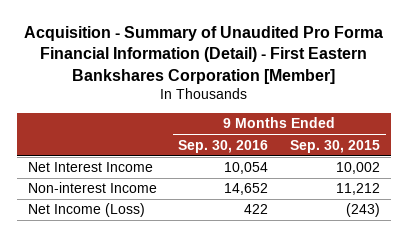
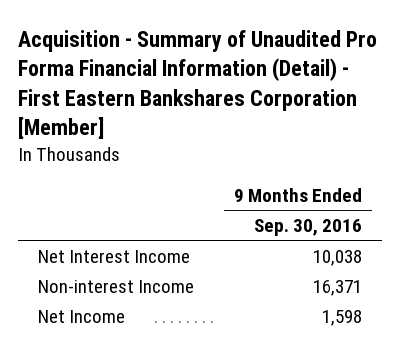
- | 9 Months Ended Sep. 30, 2016 | 9 Months Ended Sep. 30, 2015
+ | 9 Months Ended Sep. 30, 2016
- Net Interest Income | 10,054 | 10,002
- Non-interest Income | 14,652 | 11,212
- Net Income (Loss) | 422 | (243)
+ Net Interest Income | 10,038
+ Non-interest Income | 16,371
+ Net Income | 1,598

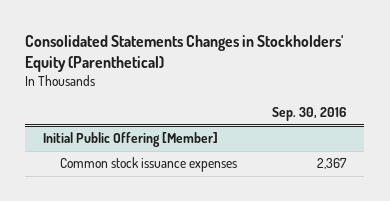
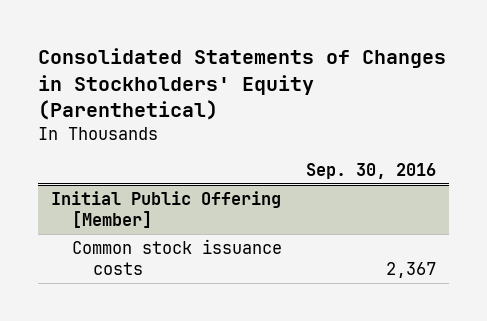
- Consolidated Statements Changes in Stockholders' Equity (Parenthetical)
+ Consolidated Statements of Changes in Stockholders' Equity (Parenthetical)
@ Initial Public Offering [Member]
- Common stock issuance expenses | 2,367
+ Common stock issuance costs | 2,367

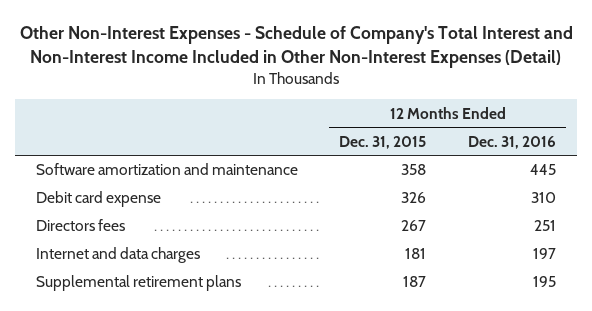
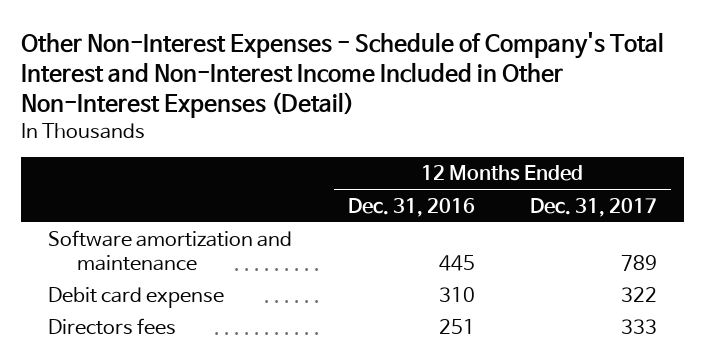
- | 12 Months Ended Dec. 31, 2015 | 12 Months Ended Dec. 31, 2016
+ | 12 Months Ended Dec. 31, 2016 | 12 Months Ended Dec. 31, 2017
- Internet and data charges | 181 | 197
- Supplemental retirement plans | 187 | 195

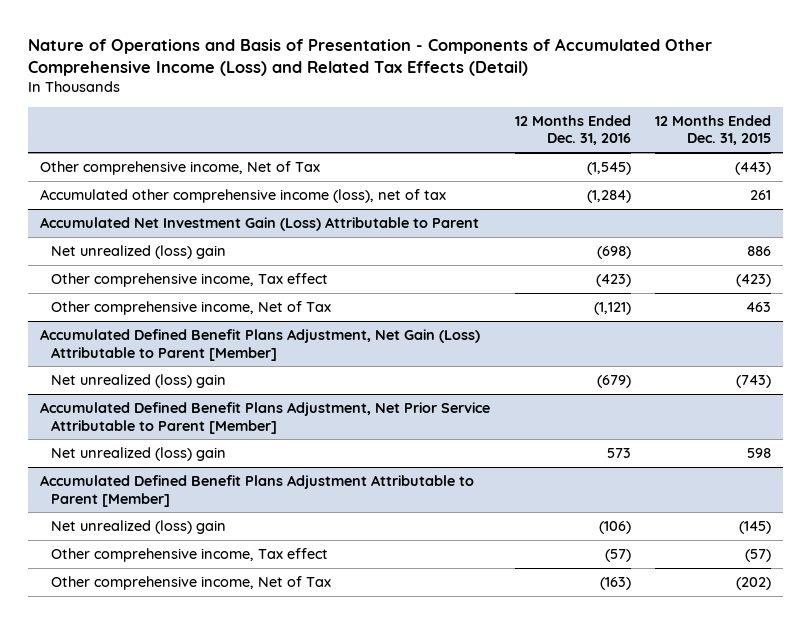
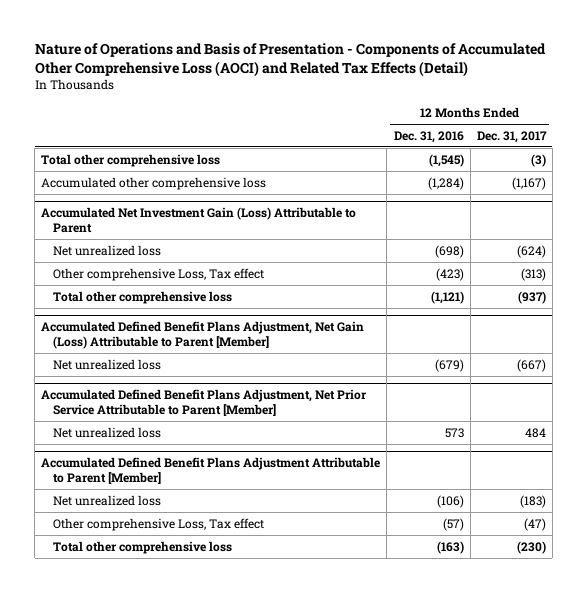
- Nature of Operations and Basis of Presentation - Components of Accumulated Other Comprehensive Income (Loss) and Related Tax Effects (Detail)
+ Nature of Operations and Basis of Presentation - Components of Accumulated Other Comprehensive Loss (AOCI) and Related Tax Effects (Detail)
- | 12 Months Ended Dec. 31, 2016 | 12 Months Ended Dec. 31, 2015
+ | 12 Months Ended Dec. 31, 2016 | 12 Months Ended Dec. 31, 2017
- Other comprehensive income, Net of Tax | (1,545) | (443)
- Accumulated other comprehensive income (loss), net of tax | (1,284) | 261
+ Total other comprehensive loss | (1,545) | (3)
+ Accumulated other comprehensive loss | (1,284) | (1,167)
@ Accumulated Net Investment Gain (Loss) Attributable to Parent
- Net unrealized (loss) gain | (698) | 886
- Other comprehensive income, Tax effect | (423) | (423)
- Other comprehensive income, Net of Tax | (1,121) | 463
+ Net unrealized loss | (698) | (624)
+ Other comprehensive Loss, Tax effect | (423) | (313)
+ Total other comprehensive loss | (1,121) | (937)
@ Accumulated Defined Benefit Plans Adjustment, Net Gain (Loss) Attributable to Parent [Member]
- Net unrealized (loss) gain | (679) | (743)
+ Net unrealized loss | (679) | (667)
@ Accumulated Defined Benefit Plans Adjustment, Net Prior Service Attributable to Parent [Member]
- Net unrealized (loss) gain | 573 | 598
+ Net unrealized loss | 573 | 484
@ Accumulated Defined Benefit Plans Adjustment Attributable to Parent [Member]
- Net unrealized (loss) gain | (106) | (145)
- Other comprehensive income, Tax effect | (57) | (57)
- Other comprehensive income, Net of Tax | (163) | (202)
+ Net unrealized loss | (106) | (183)
+ Other comprehensive Loss, Tax effect | (57) | (47)
+ Total other comprehensive loss | (163) | (230)

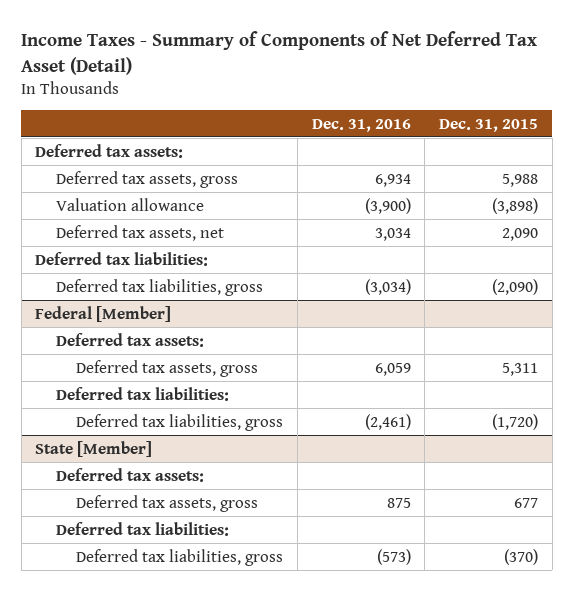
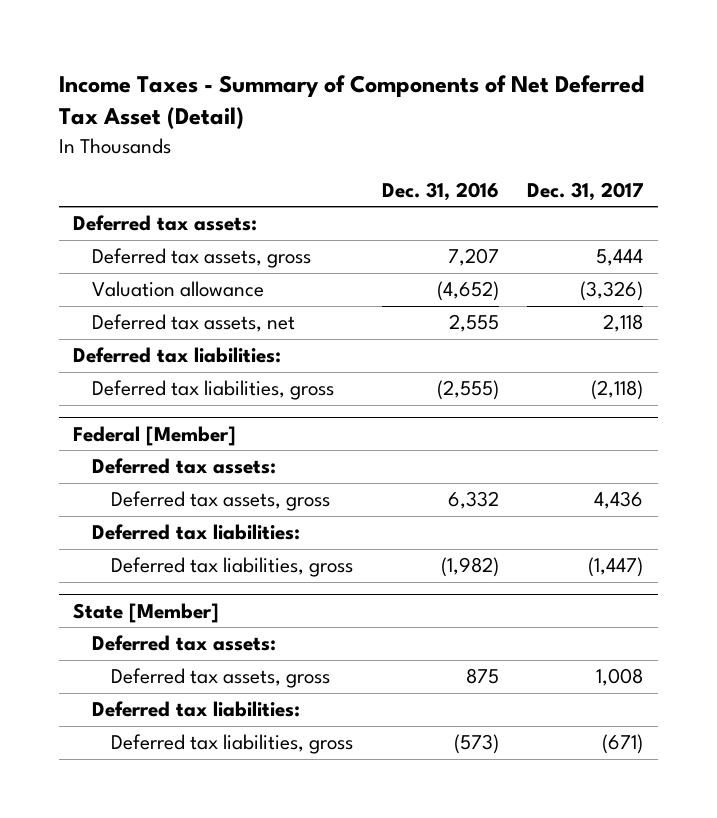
- | Dec. 31, 2016 | Dec. 31, 2015
+ | Dec. 31, 2016 | Dec. 31, 2017
- Deferred tax assets, gross | 6,934 | 5,988
- Valuation allowance | (3,900) | (3,898)
- Deferred tax assets, net | 3,034 | 2,090
+ Deferred tax assets, gross | 7,207 | 5,444
+ Valuation allowance | (4,652) | (3,326)
+ Deferred tax assets, net | 2,555 | 2,118
- Deferred tax liabilities, gross | (3,034) | (2,090)
+ Deferred tax liabilities, gross | (2,555) | (2,118)
@ Federal [Member]
- Deferred tax assets, gross | 6,059 | 5,311
+ Deferred tax assets, gross | 6,332 | 4,436
- Deferred tax liabilities, gross | (2,461) | (1,720)
+ Deferred tax liabilities, gross | (1,982) | (1,447)

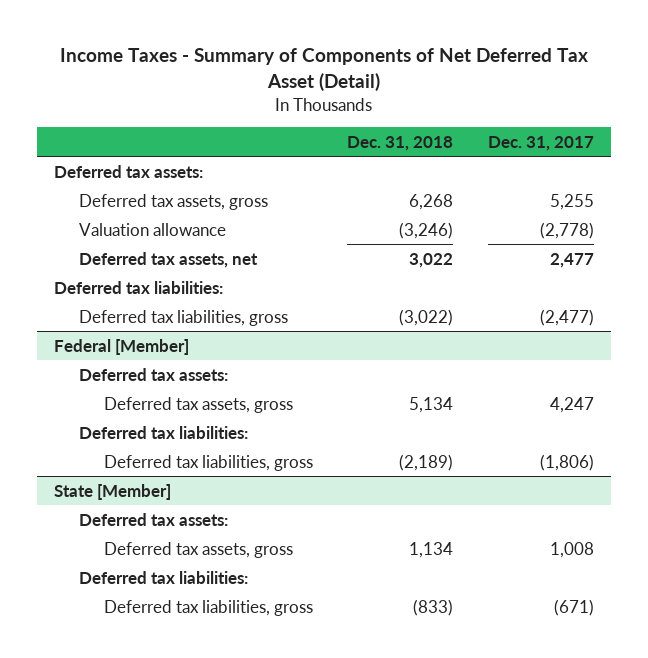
- | Dec. 31, 2016 | Dec. 31, 2017
+ | Dec. 31, 2018 | Dec. 31, 2017
- Deferred tax assets, gross | 7,207 | 5,444
- Valuation allowance | (4,652) | (3,326)
- Deferred tax assets, net | 2,555 | 2,118
+ Deferred tax assets, gross | 6,268 | 5,255
+ Valuation allowance | (3,246) | (2,778)
+ Deferred tax assets, net | 3,022 | 2,477
- Deferred tax liabilities, gross | (2,555) | (2,118)
+ Deferred tax liabilities, gross | (3,022) | (2,477)
@ Federal [Member]
- Deferred tax assets, gross | 6,332 | 4,436
+ Deferred tax assets, gross | 5,134 | 4,247
- Deferred tax liabilities, gross | (1,982) | (1,447)
+ Deferred tax liabilities, gross | (2,189) | (1,806)

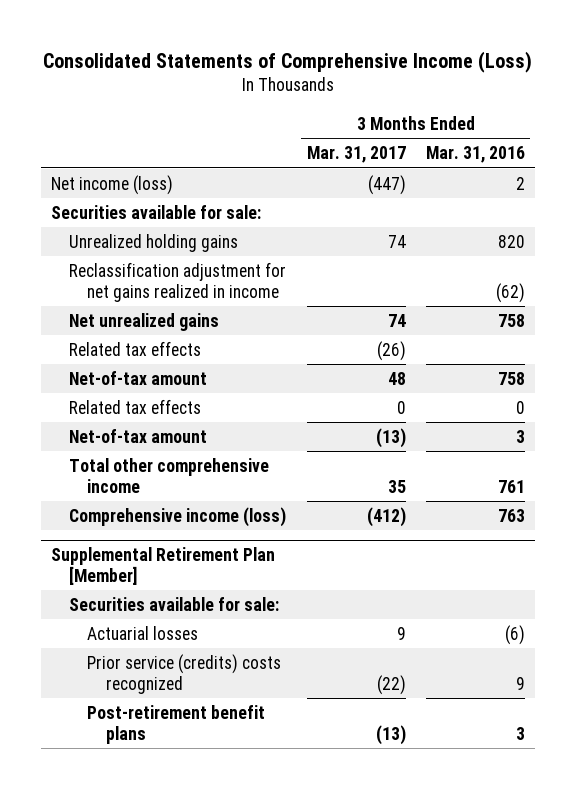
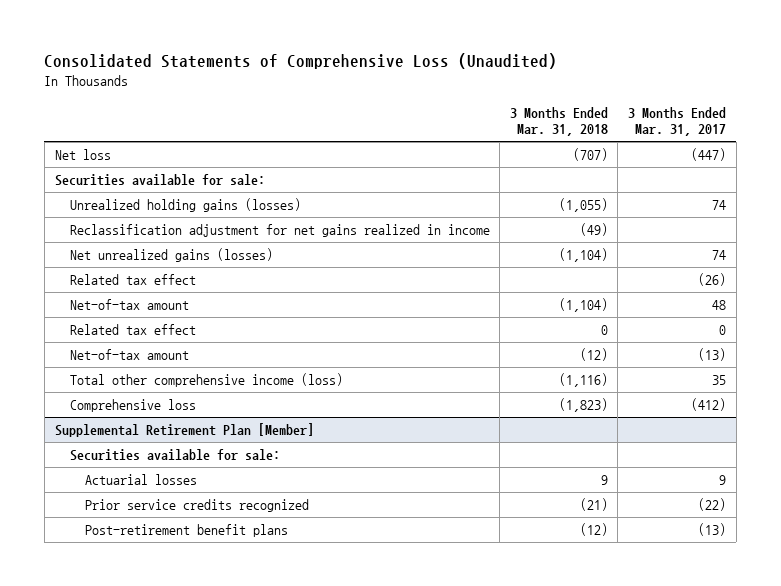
- Consolidated Statements of Comprehensive Income (Loss)
+ Consolidated Statements of Comprehensive Loss (Unaudited)
- | 3 Months Ended Mar. 31, 2017 | 3 Months Ended Mar. 31, 2016
+ | 3 Months Ended Mar. 31, 2018 | 3 Months Ended Mar. 31, 2017
- Net income (loss) | (447) | 2
+ Net loss | (707) | (447)
- Unrealized holding gains | 74 | 820
+ Unrealized holding gains (losses) | (1,055) | 74
- Net unrealized gains | 74 | 758
- Related tax effects | (26) |
+ Net unrealized gains (losses) | (1,104) | 74
+ Related tax effect | | (26)
- Related tax effects | 0 | 0
+ Related tax effect | 0 | 0
- Total other comprehensive income | 35 | 761
- Comprehensive income (loss) | (412) | 763
+ Total other comprehensive income (loss) | (1,116) | 35
+ Comprehensive loss | (1,823) | (412)
@ Supplemental Retirement Plan [Member]
- Prior service (credits) costs recognized | (22) | 9
+ Prior service credits recognized | (21) | (22)

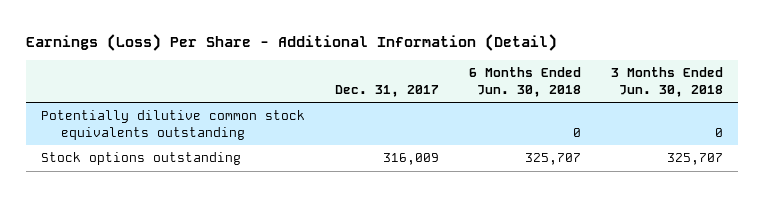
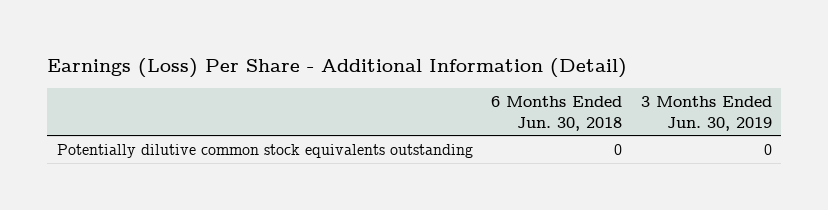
- | Dec. 31, 2017 | 6 Months Ended Jun. 30, 2018 | 3 Months Ended Jun. 30, 2018
+ | 6 Months Ended Jun. 30, 2018 | 3 Months Ended Jun. 30, 2019
- Stock options outstanding | 316,009 | 325,707 | 325,707

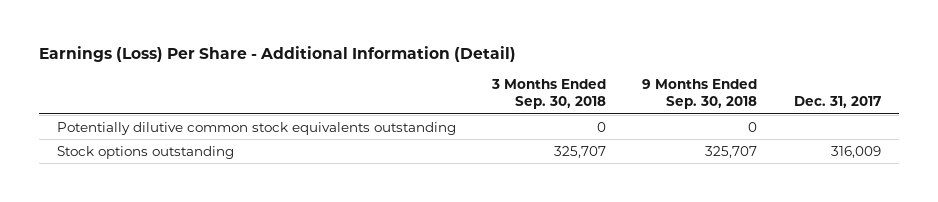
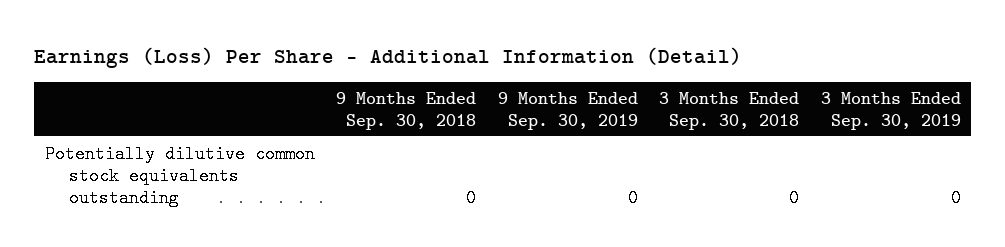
- | 3 Months Ended Sep. 30, 2018 | 9 Months Ended Sep. 30, 2018 | Dec. 31, 2017
+ | 9 Months Ended Sep. 30, 2018 | 9 Months Ended Sep. 30, 2019 | 3 Months Ended Sep. 30, 2018 | 3 Months Ended Sep. 30, 2019
- Stock options outstanding | 325,707 | 325,707 | 316,009

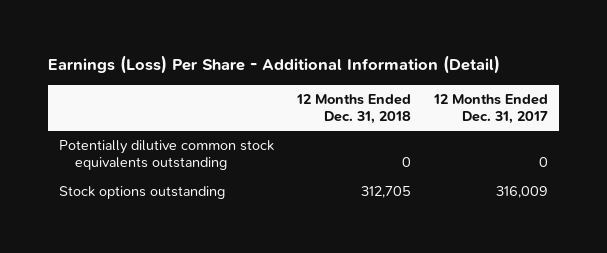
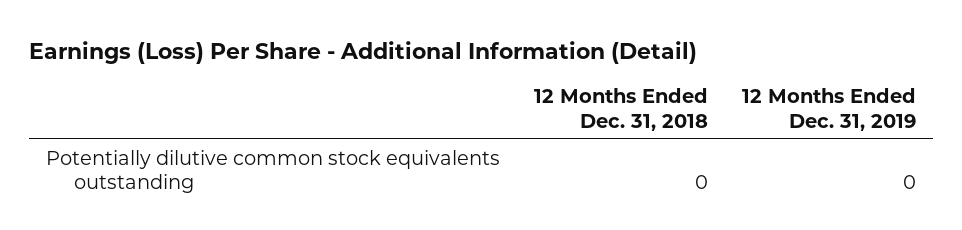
- | 12 Months Ended Dec. 31, 2018 | 12 Months Ended Dec. 31, 2017
+ | 12 Months Ended Dec. 31, 2018 | 12 Months Ended Dec. 31, 2019
- Stock options outstanding | 312,705 | 316,009

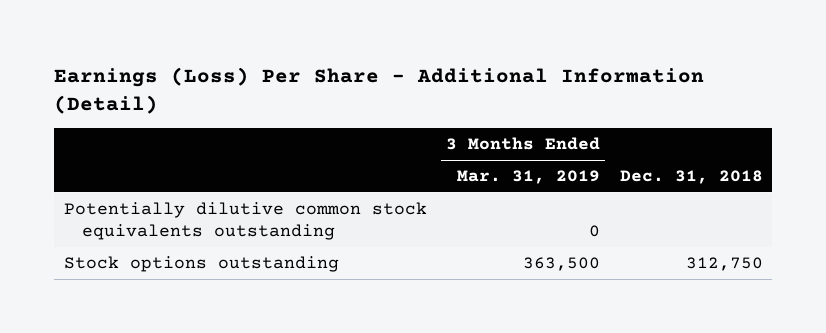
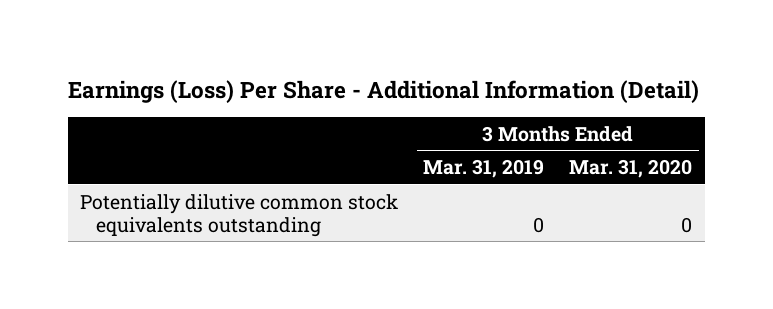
- | 3 Months Ended Mar. 31, 2019 | Dec. 31, 2018
+ | 3 Months Ended Mar. 31, 2019 | 3 Months Ended Mar. 31, 2020
- Stock options outstanding | 363,500 | 312,750

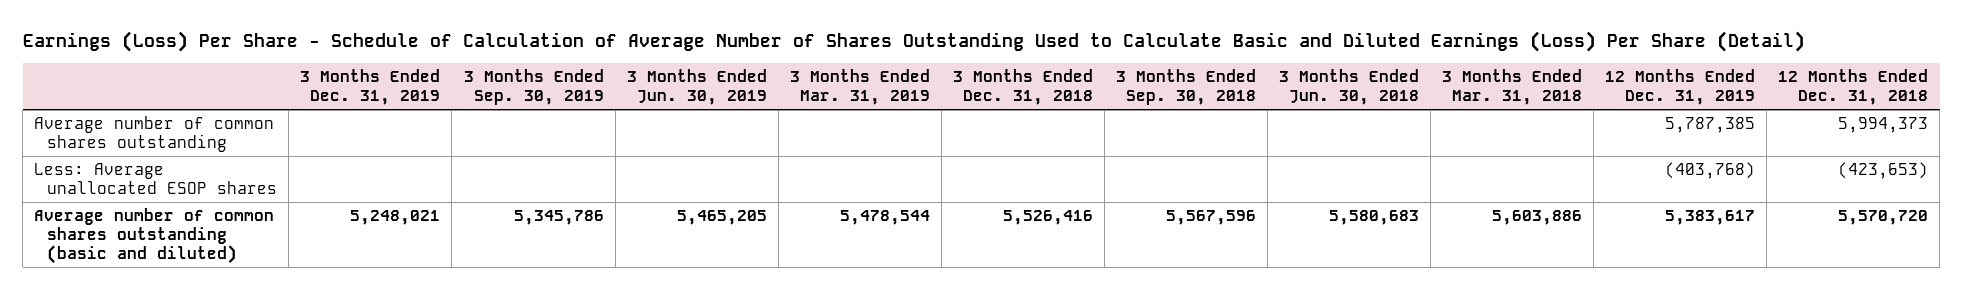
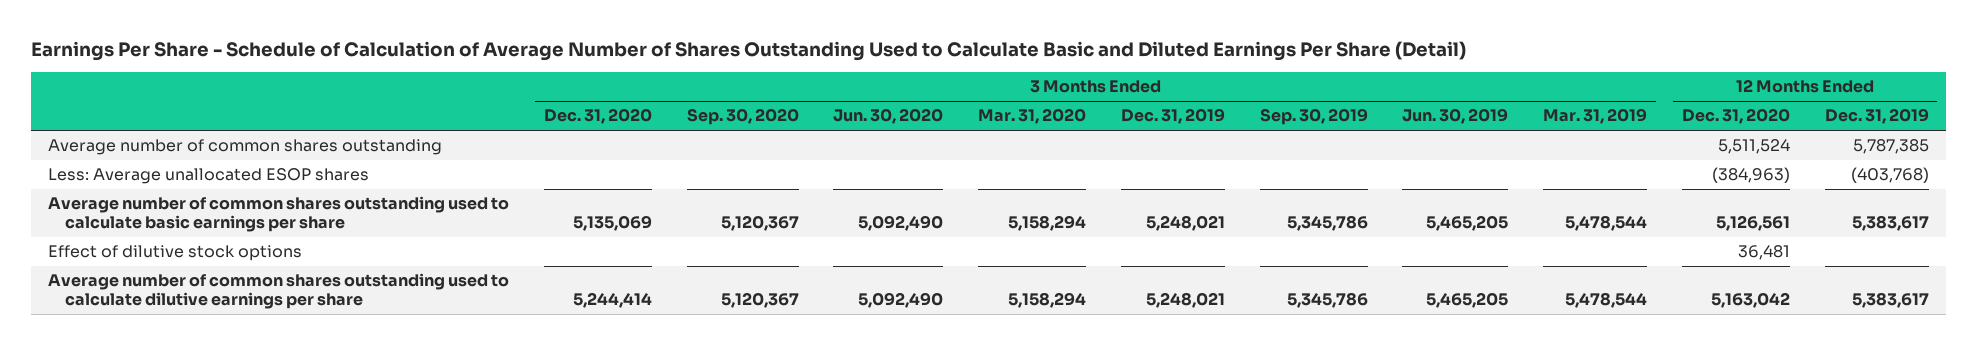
- Earnings (Loss) Per Share - Schedule of Calculation of Average Number of Shares Outstanding Used to Calculate Basic and Diluted Earnings (Loss) Per Share (Detail)
+ Earnings Per Share - Schedule of Calculation of Average Number of Shares Outstanding Used to Calculate Basic and Diluted Earnings Per Share (Detail)
- | 3 Months Ended Dec. 31, 2019 | 3 Months Ended Sep. 30, 2019 | 3 Months Ended Jun. 30, 2019 | 3 Months Ended Mar. 31, 2019 | 3 Months Ended Dec. 31, 2018 | 3 Months Ended Sep. 30, 2018 | 3 Months Ended Jun. 30, 2018 | 3 Months Ended Mar. 31, 2018 | 12 Months Ended Dec. 31, 2019 | 12 Months Ended Dec. 31, 2018
+ | 3 Months Ended Dec. 31, 2020 | 3 Months Ended Sep. 30, 2020 | 3 Months Ended Jun. 30, 2020 | 3 Months Ended Mar. 31, 2020 | 3 Months Ended Dec. 31, 2019 | 3 Months Ended Sep. 30, 2019 | 3 Months Ended Jun. 30, 2019 | 3 Months Ended Mar. 31, 2019 | 12 Months Ended Dec. 31, 2020 | 12 Months Ended Dec. 31, 2019
- Average number of common shares outstanding (basic and diluted) | 5,248,021 | 5,345,786 | 5,465,205 | 5,478,544 | 5,526,416 | 5,567,596 | 5,580,683 | 5,603,886 | 5,383,617 | 5,570,720
+ Average number of common shares outstanding used to calculate basic earnings per share | 5,135,069 | 5,120,367 | 5,092,490 | 5,158,294 | 5,248,021 | 5,345,786 | 5,465,205 | 5,478,544 | 5,126,561 | 5,383,617
+ Effect of dilutive stock options | | | | | | | | | 36,481 |
+ Average number of common shares outstanding used to calculate dilutive earnings per share | 5,244,414 | 5,120,367 | 5,092,490 | 5,158,294 | 5,248,021 | 5,345,786 | 5,465,205 | 5,478,544 | 5,163,042 | 5,383,617

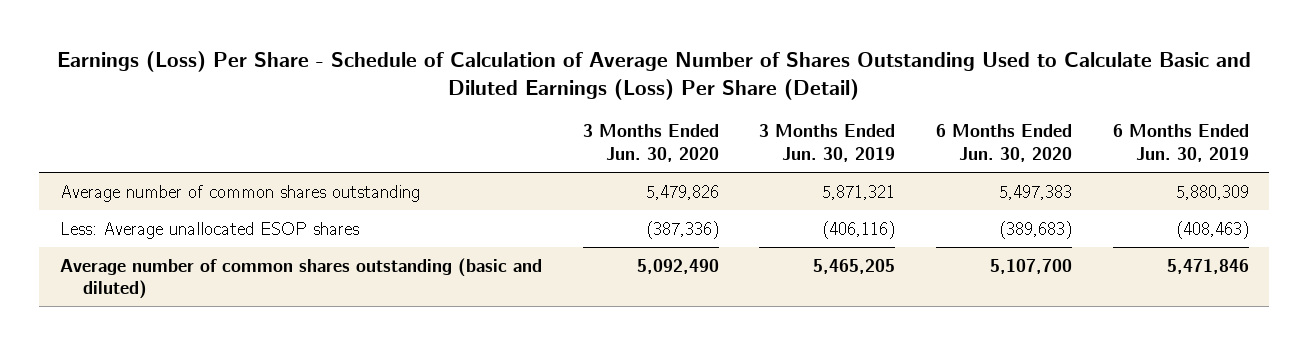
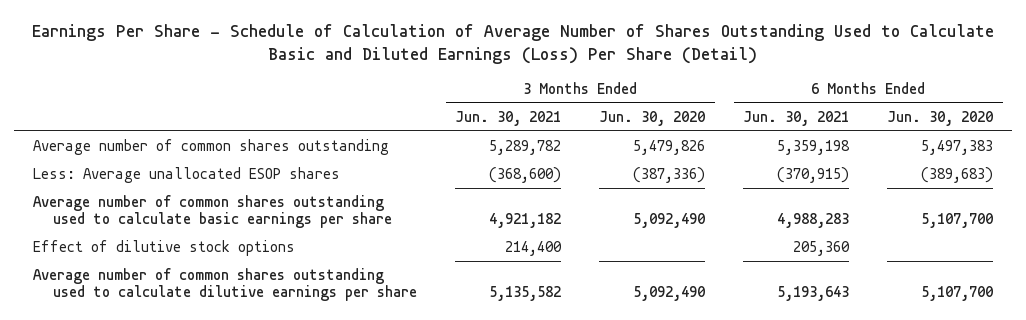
- Earnings (Loss) Per Share - Schedule of Calculation of Average Number of Shares Outstanding Used to Calculate Basic and Diluted Earnings (Loss) Per Share (Detail)
+ Earnings Per Share - Schedule of Calculation of Average Number of Shares Outstanding Used to Calculate Basic and Diluted Earnings (Loss) Per Share (Detail)
- | 3 Months Ended Jun. 30, 2020 | 3 Months Ended Jun. 30, 2019 | 6 Months Ended Jun. 30, 2020 | 6 Months Ended Jun. 30, 2019
+ | 3 Months Ended Jun. 30, 2021 | 3 Months Ended Jun. 30, 2020 | 6 Months Ended Jun. 30, 2021 | 6 Months Ended Jun. 30, 2020
- Average number of common shares outstanding (basic and diluted) | 5,092,490 | 5,465,205 | 5,107,700 | 5,471,846
+ Average number of common shares outstanding used to calculate basic earnings per share | 4,921,182 | 5,092,490 | 4,988,283 | 5,107,700
+ Effect of dilutive stock options | 214,400 | | 205,360 |
+ Average number of common shares outstanding used to calculate dilutive earnings per share | 5,135,582 | 5,092,490 | 5,193,643 | 5,107,700

